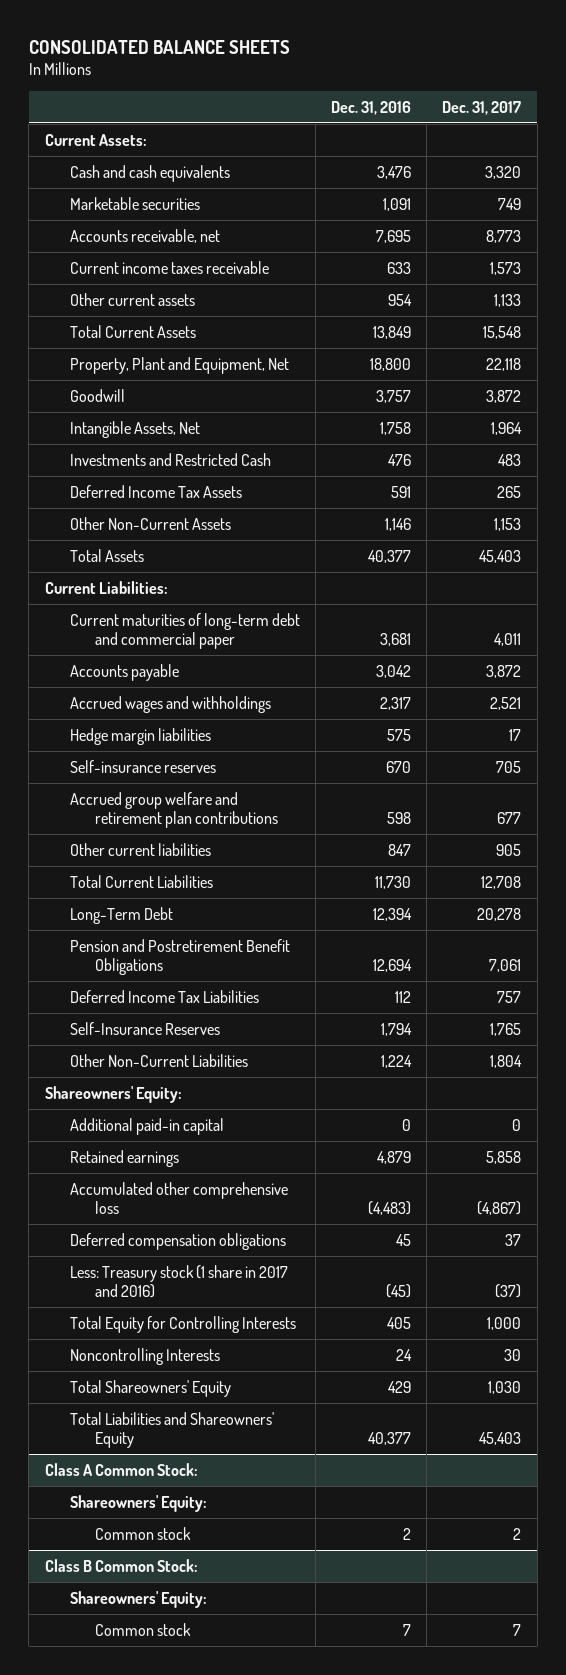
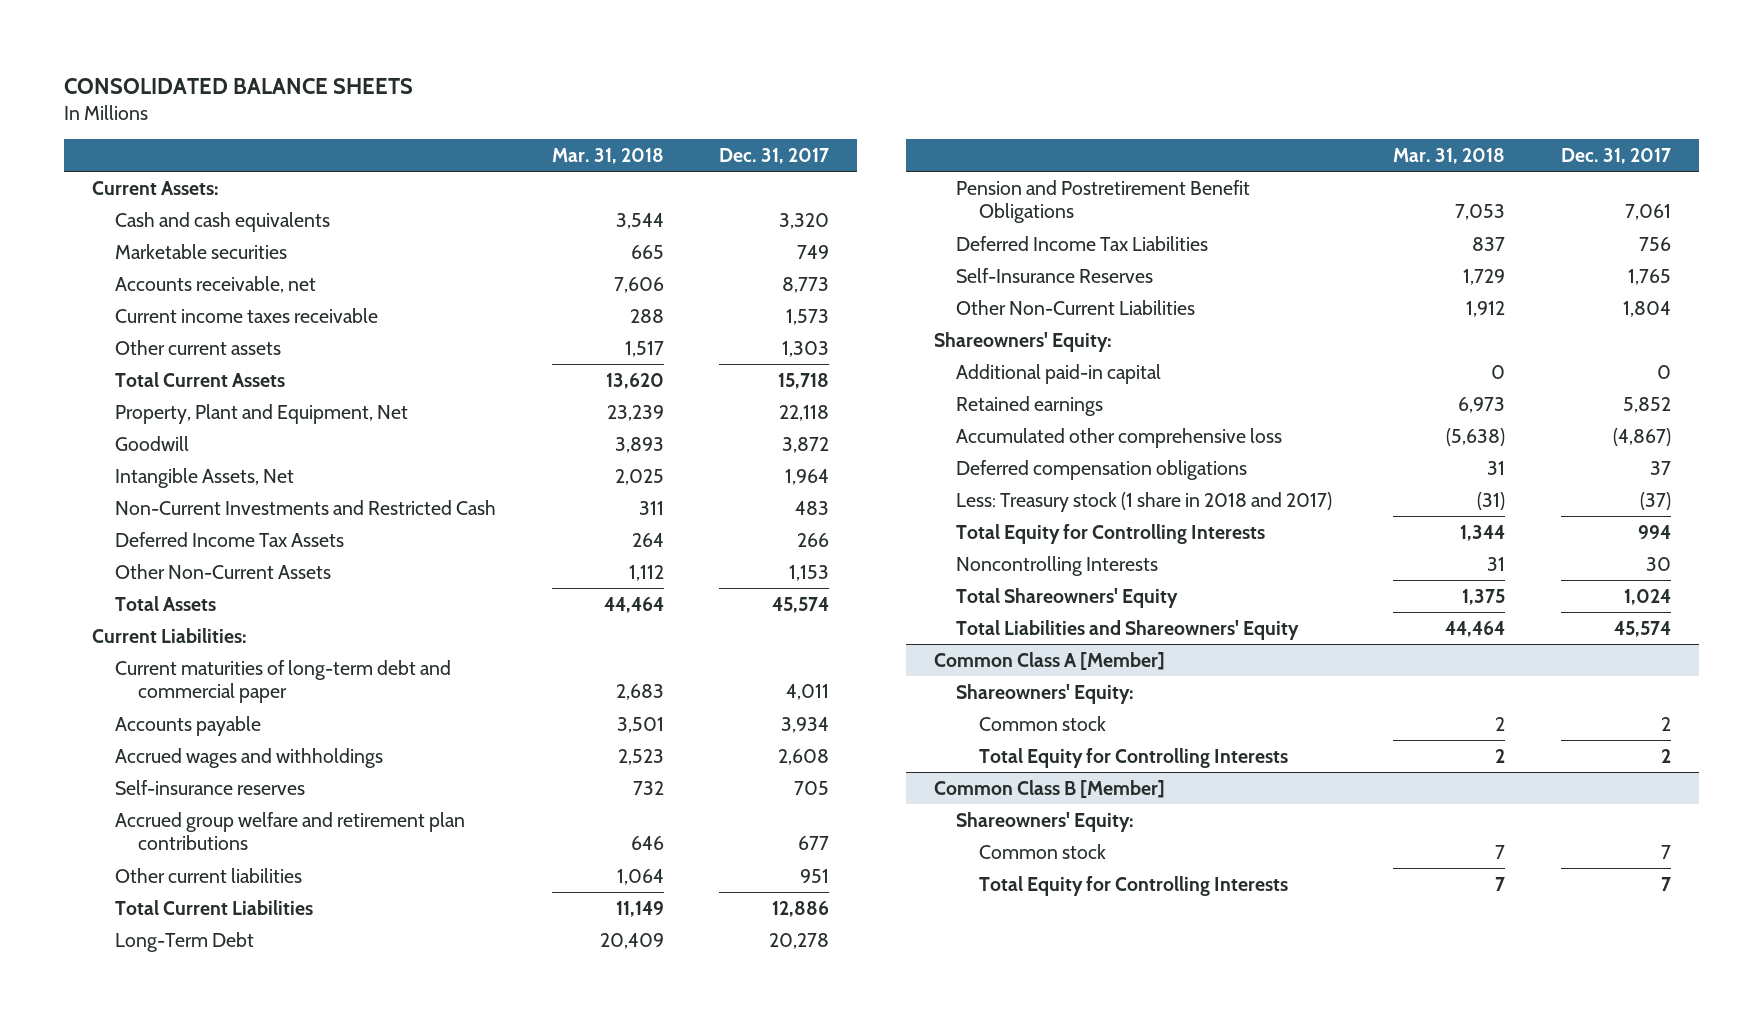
- | Dec. 31, 2016 | Dec. 31, 2017
+ | Mar. 31, 2018 | Dec. 31, 2017
- Other current assets | 954 | 1,133
- Total Current Assets | 13,849 | 15,548
+ Other current assets | 1,517 | 1,303
+ Total Current Assets | 13,620 | 15,718
- Investments and Restricted Cash | 476 | 483
- Deferred Income Tax Assets | 591 | 265
+ Non-Current Investments and Restricted Cash | 311 | 483
+ Deferred Income Tax Assets | 264 | 266
- Total Assets | 40,377 | 45,403
+ Total Assets | 44,464 | 45,574
- Accounts payable | 3,042 | 3,872
- Accrued wages and withholdings | 2,317 | 2,521
- Hedge margin liabilities | 575 | 17
+ Accounts payable | 3,501 | 3,934
+ Accrued wages and withholdings | 2,523 | 2,608
- Other current liabilities | 847 | 905
- Total Current Liabilities | 11,730 | 12,708
+ Other current liabilities | 1,064 | 951
+ Total Current Liabilities | 11,149 | 12,886
- Deferred Income Tax Liabilities | 112 | 757
+ Deferred Income Tax Liabilities | 837 | 756
- Retained earnings | 4,879 | 5,858
+ Retained earnings | 6,973 | 5,852
- Less: Treasury stock (1 share in 2017 and 2016) | (45) | (37)
- Total Equity for Controlling Interests | 405 | 1,000
+ Less: Treasury stock (1 share in 2018 and 2017) | (31) | (37)
+ Total Equity for Controlling Interests | 1,344 | 994
- Total Shareowners' Equity | 429 | 1,030
- Total Liabilities and Shareowners' Equity | 40,377 | 45,403
- Class A Common Stock:
+ Total Shareowners' Equity | 1,375 | 1,024
+ Total Liabilities and Shareowners' Equity | 44,464 | 45,574
+ Common Class A [Member]
- Class B Common Stock:
+ Total Equity for Controlling Interests | 2 | 2
+ Common Class B [Member]
+ Total Equity for Controlling Interests | 7 | 7

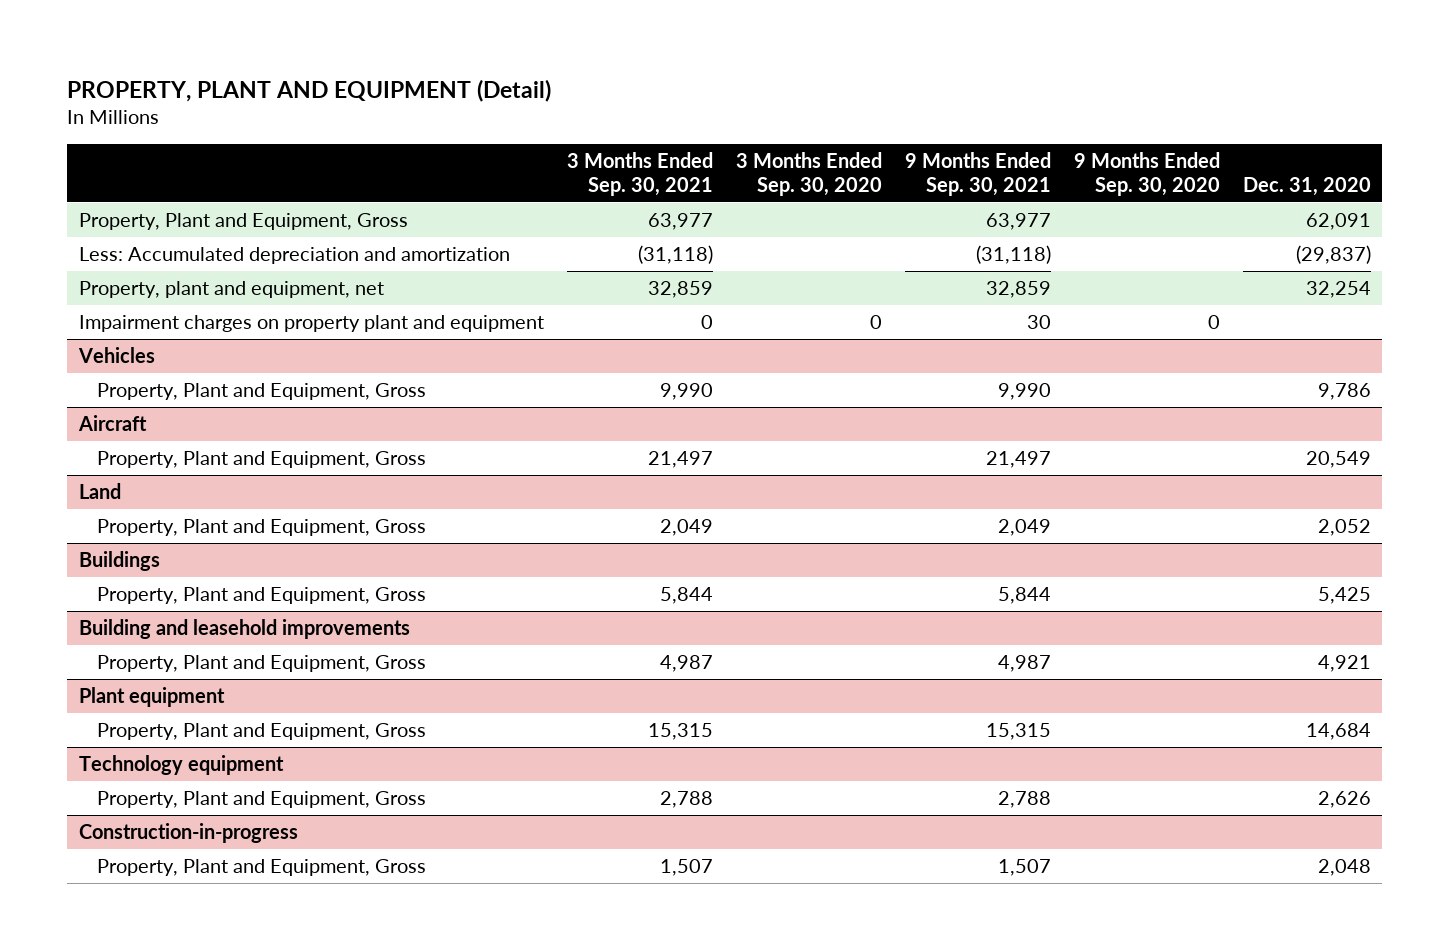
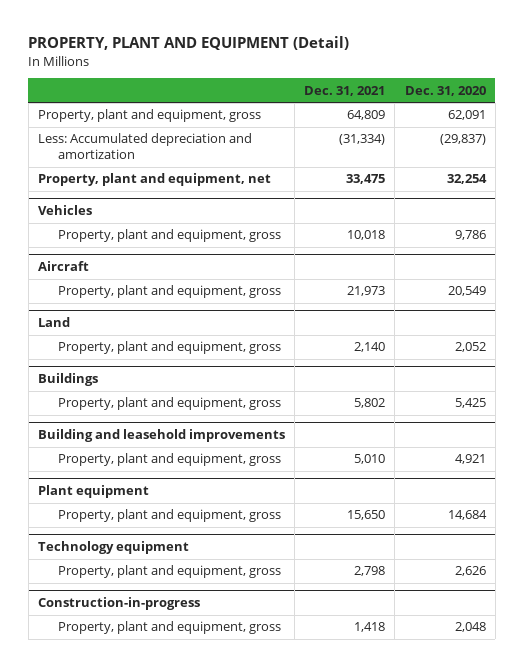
- | 3 Months Ended Sep. 30, 2021 | 3 Months Ended Sep. 30, 2020 | 9 Months Ended Sep. 30, 2021 | 9 Months Ended Sep. 30, 2020 | Dec. 31, 2020
+ | Dec. 31, 2021 | Dec. 31, 2020
- Property, Plant and Equipment, Gross | 63,977 | | 63,977 | | 62,091
+ Property, plant and equipment, gross | 64,809 | 62,091
- Impairment charges on property plant and equipment | 0 | 0 | 30 | 0 |
@ Vehicles
- Property, Plant and Equipment, Gross | 9,990 | | 9,990 | | 9,786
+ Property, plant and equipment, gross | 10,018 | 9,786
@ Aircraft
- Property, Plant and Equipment, Gross | 21,497 | | 21,497 | | 20,549
+ Property, plant and equipment, gross | 21,973 | 20,549
@ Land
- Property, Plant and Equipment, Gross | 2,049 | | 2,049 | | 2,052
+ Property, plant and equipment, gross | 2,140 | 2,052
@ Buildings
- Property, Plant and Equipment, Gross | 5,844 | | 5,844 | | 5,425
+ Property, plant and equipment, gross | 5,802 | 5,425
@ Building and leasehold improvements
- Property, Plant and Equipment, Gross | 4,987 | | 4,987 | | 4,921
+ Property, plant and equipment, gross | 5,010 | 4,921
@ Plant equipment
- Property, Plant and Equipment, Gross | 15,315 | | 15,315 | | 14,684
+ Property, plant and equipment, gross | 15,650 | 14,684
@ Technology equipment
- Property, Plant and Equipment, Gross | 2,788 | | 2,788 | | 2,626
+ Property, plant and equipment, gross | 2,798 | 2,626
@ Construction-in-progress
- Property, Plant and Equipment, Gross | 1,507 | | 1,507 | | 2,048
+ Property, plant and equipment, gross | 1,418 | 2,048

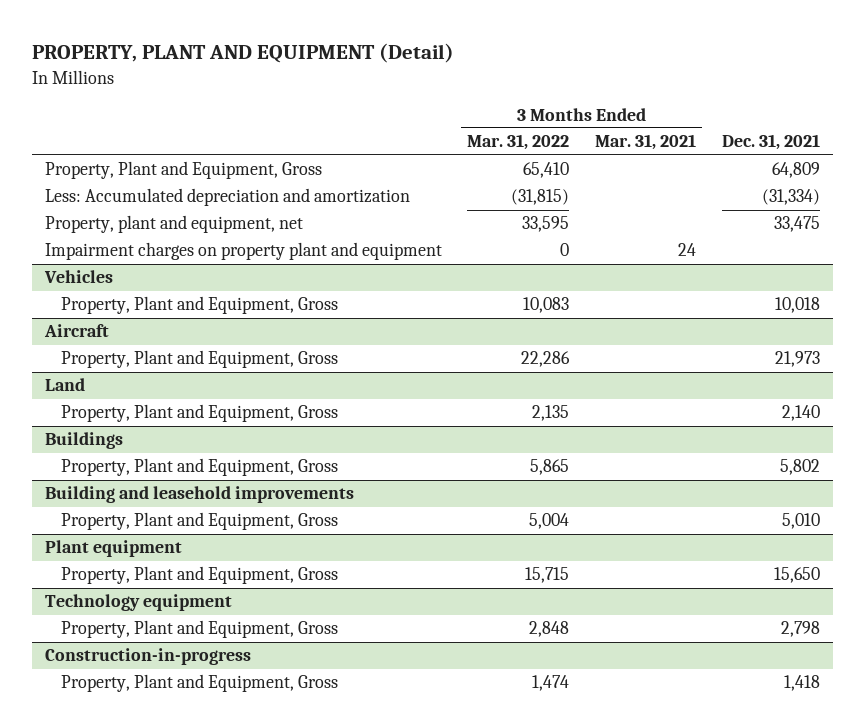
- | Dec. 31, 2021 | Dec. 31, 2020
+ | 3 Months Ended Mar. 31, 2022 | 3 Months Ended Mar. 31, 2021 | Dec. 31, 2021
- Property, plant and equipment, gross | 64,809 | 62,091
+ Property, Plant and Equipment, Gross | 65,410 | | 64,809
+ Impairment charges on property plant and equipment | 0 | 24 |
@ Vehicles
- Property, plant and equipment, gross | 10,018 | 9,786
+ Property, Plant and Equipment, Gross | 10,083 | | 10,018
@ Aircraft
- Property, plant and equipment, gross | 21,973 | 20,549
+ Property, Plant and Equipment, Gross | 22,286 | | 21,973
@ Land
- Property, plant and equipment, gross | 2,140 | 2,052
+ Property, Plant and Equipment, Gross | 2,135 | | 2,140
@ Buildings
- Property, plant and equipment, gross | 5,802 | 5,425
+ Property, Plant and Equipment, Gross | 5,865 | | 5,802
@ Building and leasehold improvements
- Property, plant and equipment, gross | 5,010 | 4,921
+ Property, Plant and Equipment, Gross | 5,004 | | 5,010
@ Plant equipment
- Property, plant and equipment, gross | 15,650 | 14,684
+ Property, Plant and Equipment, Gross | 15,715 | | 15,650
@ Technology equipment
- Property, plant and equipment, gross | 2,798 | 2,626
+ Property, Plant and Equipment, Gross | 2,848 | | 2,798
@ Construction-in-progress
- Property, plant and equipment, gross | 1,418 | 2,048
+ Property, Plant and Equipment, Gross | 1,474 | | 1,418

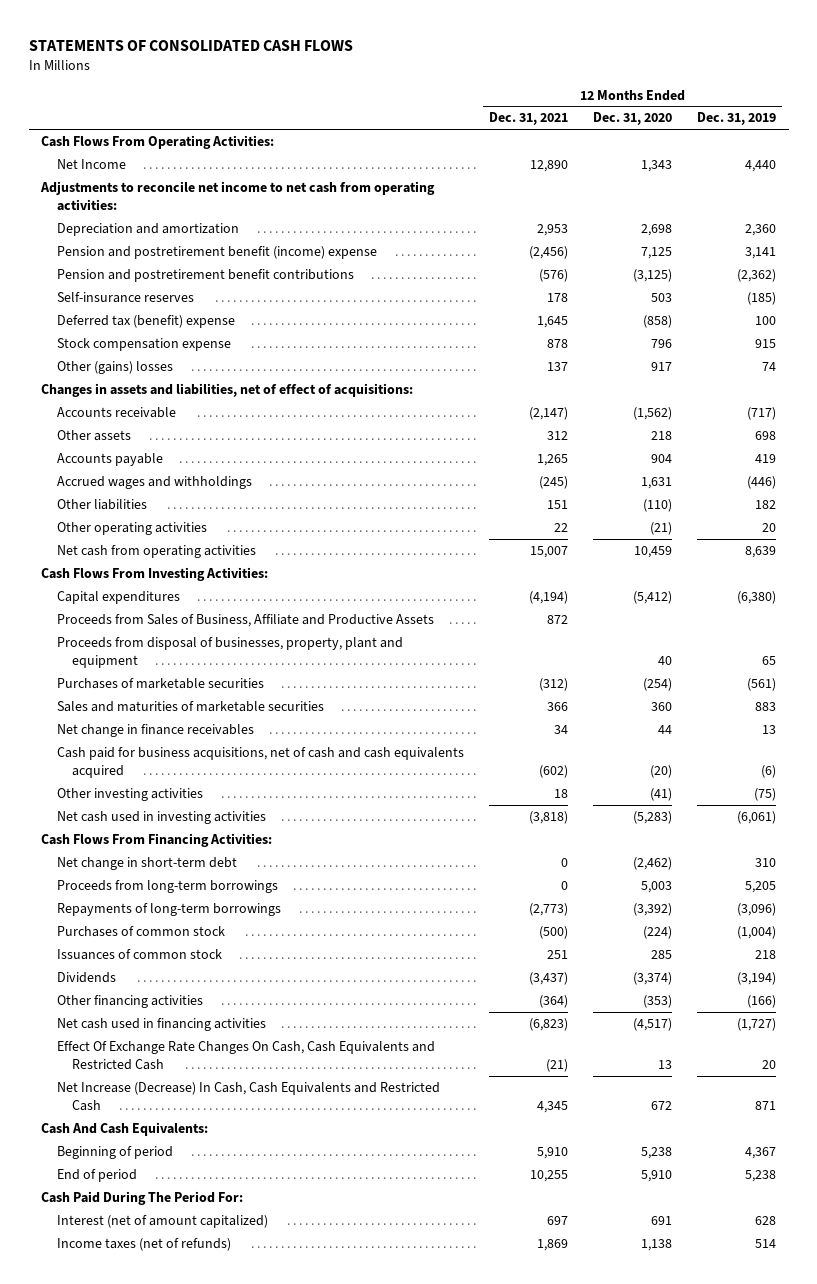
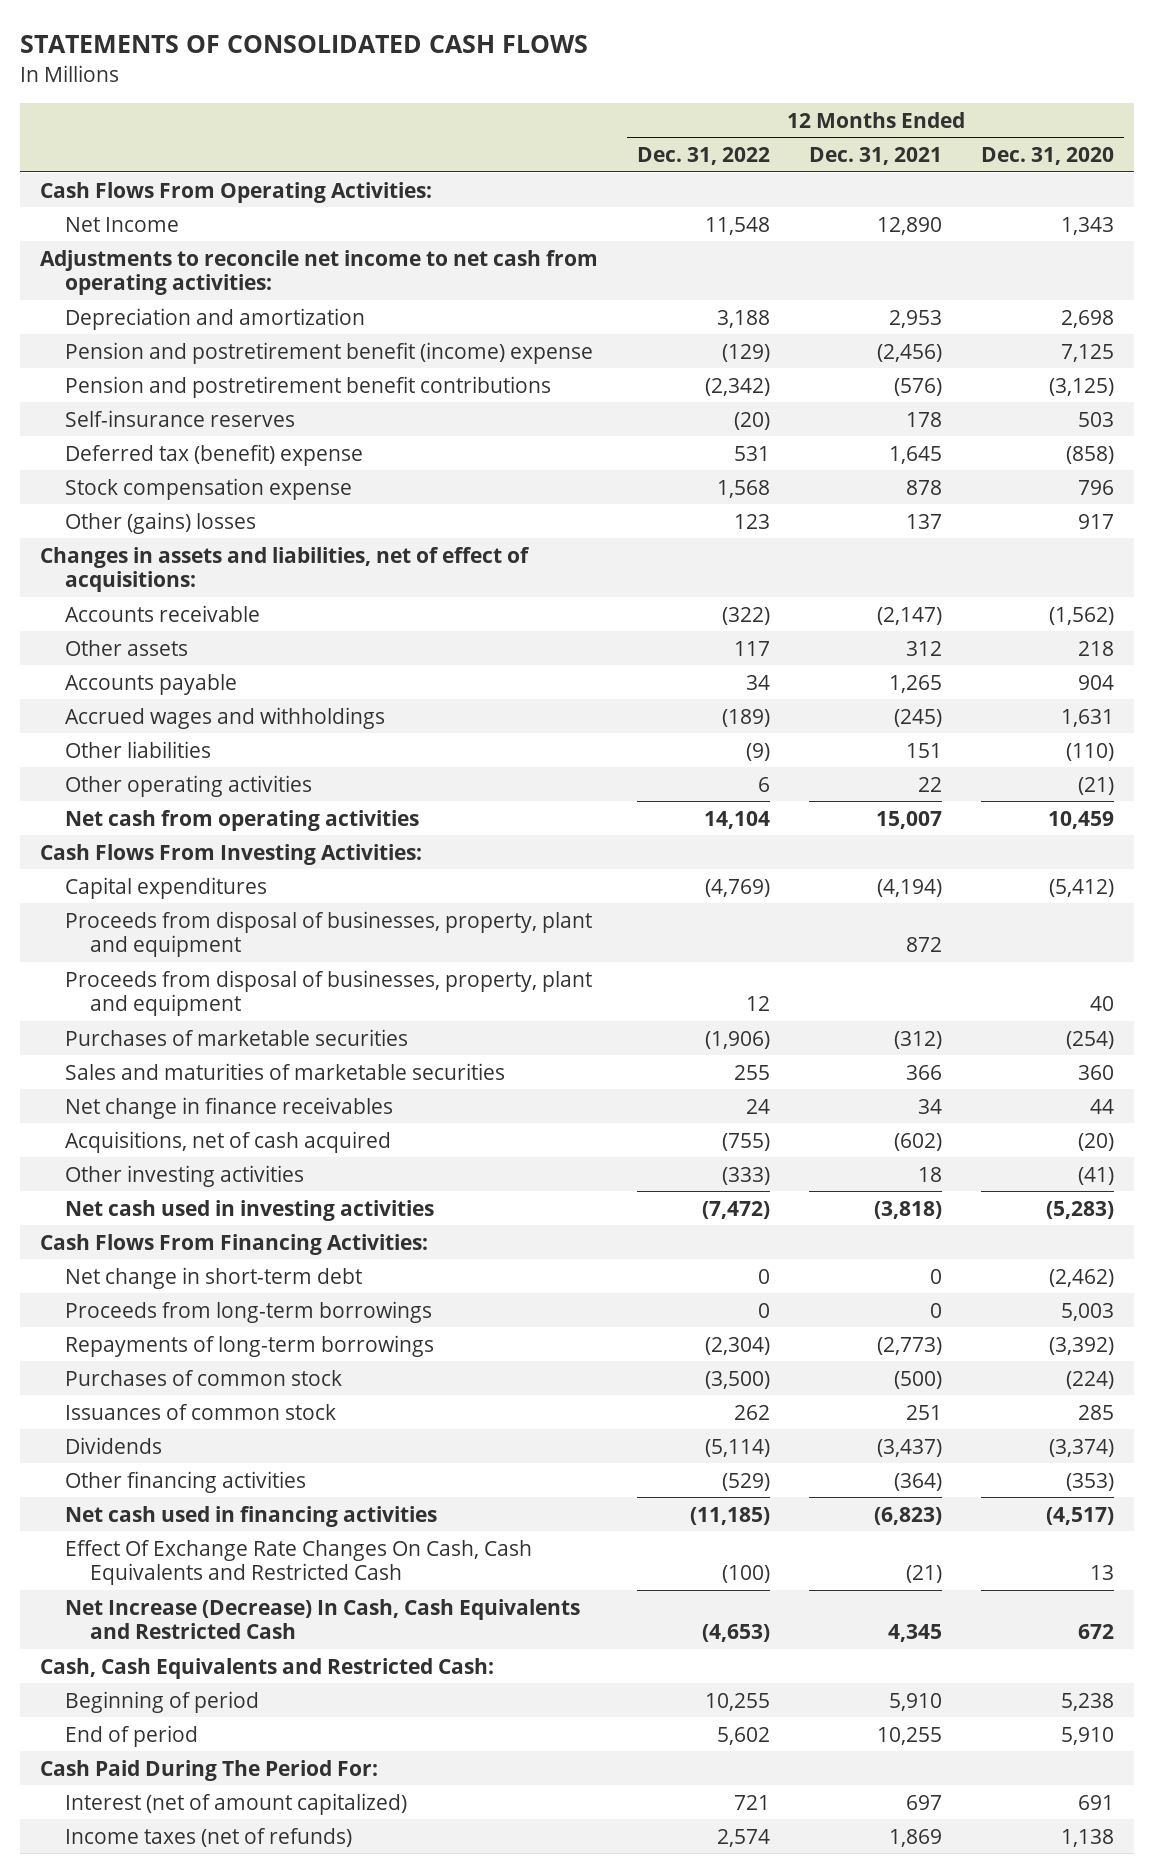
- | 12 Months Ended Dec. 31, 2021 | 12 Months Ended Dec. 31, 2020 | 12 Months Ended Dec. 31, 2019
+ | 12 Months Ended Dec. 31, 2022 | 12 Months Ended Dec. 31, 2021 | 12 Months Ended Dec. 31, 2020
- Proceeds from Sales of Business, Affiliate and Productive Assets | 872 | |
+ Proceeds from disposal of businesses, property, plant and equipment | | 872 |
- Cash paid for business acquisitions, net of cash and cash equivalents acquired | (602) | (20) | (6)
+ Acquisitions, net of cash acquired | (755) | (602) | (20)
- Cash And Cash Equivalents:
+ Cash, Cash Equivalents and Restricted Cash:

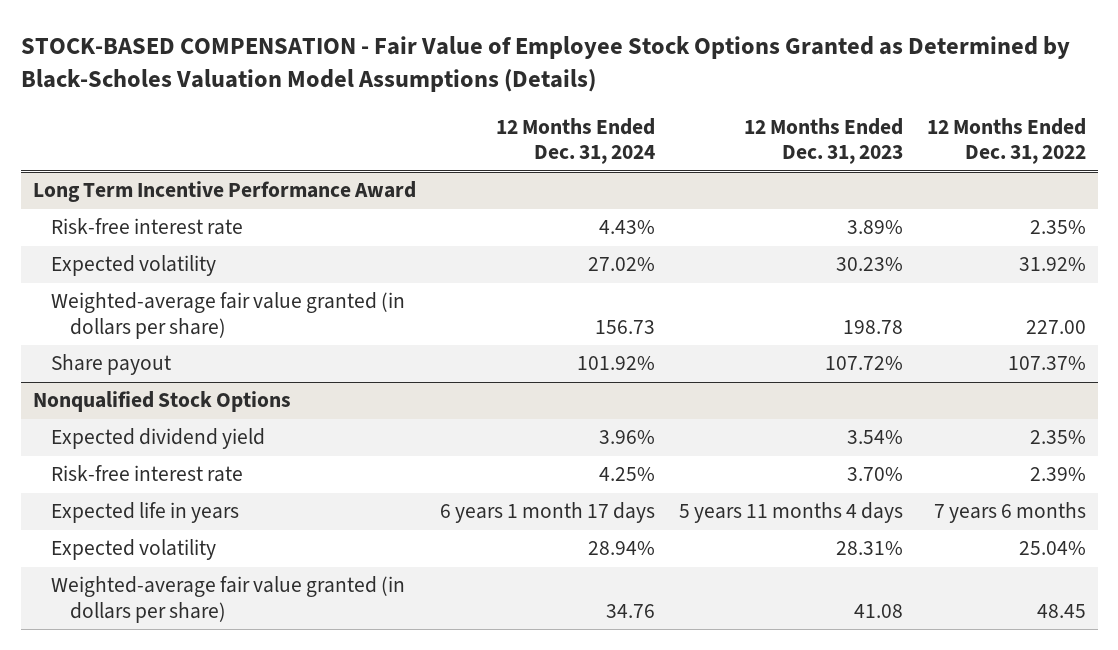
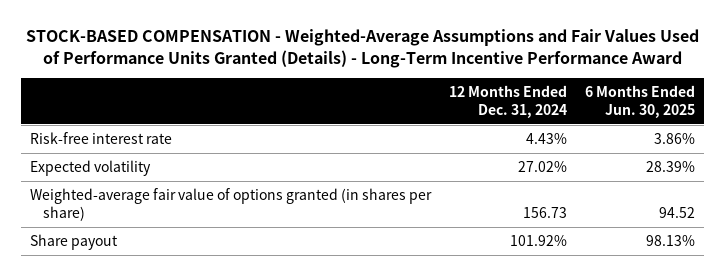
- STOCK-BASED COMPENSATION - Fair Value of Employee Stock Options Granted as Determined by Black-Scholes Valuation Model Assumptions (Details)
+ STOCK-BASED COMPENSATION - Weighted-Average Assumptions and Fair Values Used of Performance Units Granted (Details) - Long-Term Incentive Performance Award
- | 12 Months Ended Dec. 31, 2024 | 12 Months Ended Dec. 31, 2023 | 12 Months Ended Dec. 31, 2022
+ | 12 Months Ended Dec. 31, 2024 | 6 Months Ended Jun. 30, 2025
- Long Term Incentive Performance Award
- Weighted-average fair value granted (in dollars per share) | 156.73 | 198.78 | 227.00
+ Weighted-average fair value of options granted (in shares per share) | 156.73 | 94.52
- Nonqualified Stock Options
- Expected dividend yield | 3.96% | 3.54% | 2.35%
- Risk-free interest rate | 4.25% | 3.70% | 2.39%
- Expected life in years | 6 years 1 month 17 days | 5 years 11 months 4 days | 7 years 6 months
- Expected volatility | 28.94% | 28.31% | 25.04%
- Weighted-average fair value granted (in dollars per share) | 34.76 | 41.08 | 48.45

